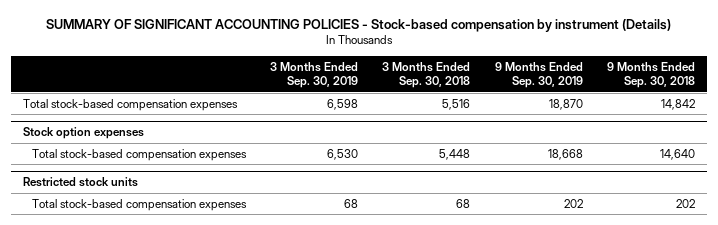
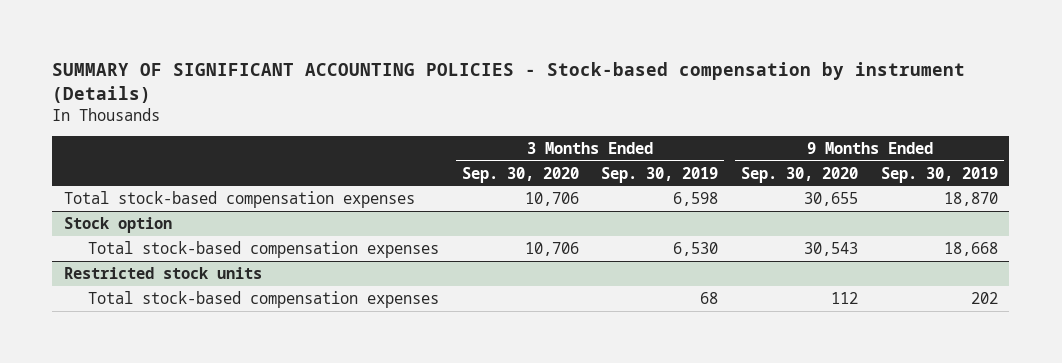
- | 3 Months Ended Sep. 30, 2019 | 3 Months Ended Sep. 30, 2018 | 9 Months Ended Sep. 30, 2019 | 9 Months Ended Sep. 30, 2018
+ | 3 Months Ended Sep. 30, 2020 | 3 Months Ended Sep. 30, 2019 | 9 Months Ended Sep. 30, 2020 | 9 Months Ended Sep. 30, 2019
- Stock option expenses
+ Stock option

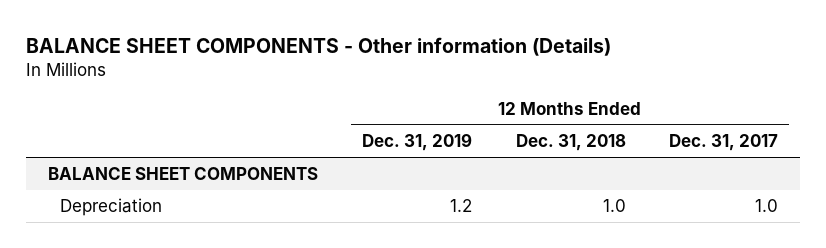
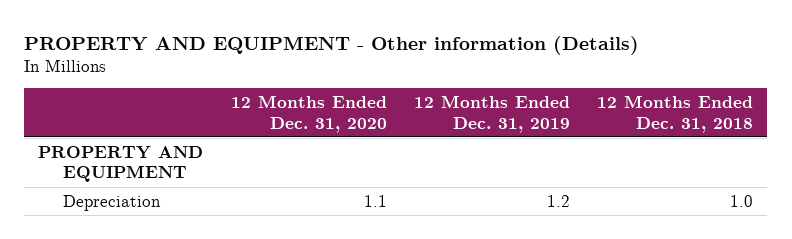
- BALANCE SHEET COMPONENTS - Other information (Details)
+ PROPERTY AND EQUIPMENT - Other information (Details)
- | 12 Months Ended Dec. 31, 2019 | 12 Months Ended Dec. 31, 2018 | 12 Months Ended Dec. 31, 2017
+ | 12 Months Ended Dec. 31, 2020 | 12 Months Ended Dec. 31, 2019 | 12 Months Ended Dec. 31, 2018
- BALANCE SHEET COMPONENTS
+ PROPERTY AND EQUIPMENT

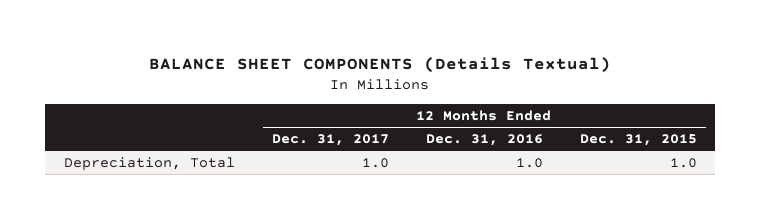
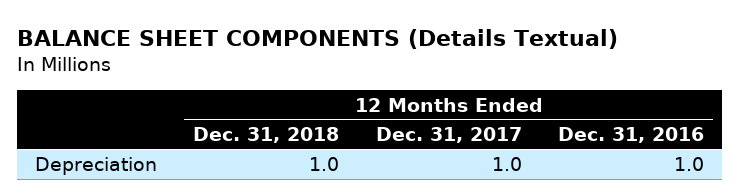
- | 12 Months Ended Dec. 31, 2017 | 12 Months Ended Dec. 31, 2016 | 12 Months Ended Dec. 31, 2015
+ | 12 Months Ended Dec. 31, 2018 | 12 Months Ended Dec. 31, 2017 | 12 Months Ended Dec. 31, 2016
- Depreciation, Total | 1.0 | 1.0 | 1.0
+ Depreciation | 1.0 | 1.0 | 1.0

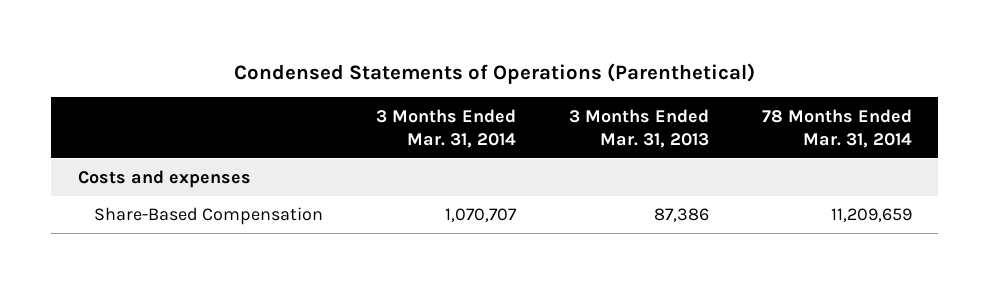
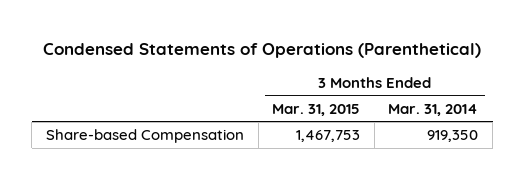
- | 3 Months Ended Mar. 31, 2014 | 3 Months Ended Mar. 31, 2013 | 78 Months Ended Mar. 31, 2014
+ | 3 Months Ended Mar. 31, 2015 | 3 Months Ended Mar. 31, 2014
- Costs and expenses
- Share-Based Compensation | 1,070,707 | 87,386 | 11,209,659
+ Share-based Compensation | 1,467,753 | 919,350

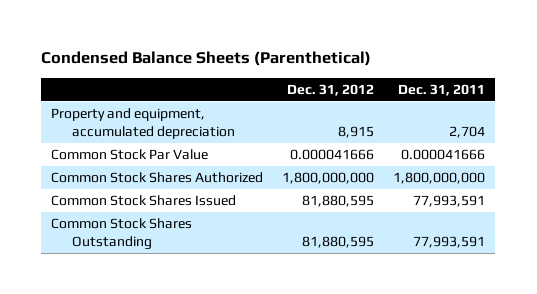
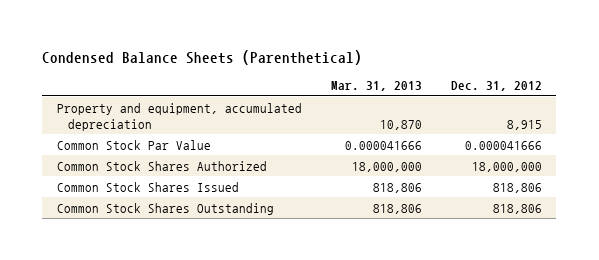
- | Dec. 31, 2012 | Dec. 31, 2011
+ | Mar. 31, 2013 | Dec. 31, 2012
- Common Stock Shares Authorized | 1,800,000,000 | 1,800,000,000
- Common Stock Shares Issued | 81,880,595 | 77,993,591
- Common Stock Shares Outstanding | 81,880,595 | 77,993,591
+ Common Stock Shares Authorized | 18,000,000 | 18,000,000
+ Common Stock Shares Issued | 818,806 | 818,806
+ Common Stock Shares Outstanding | 818,806 | 818,806

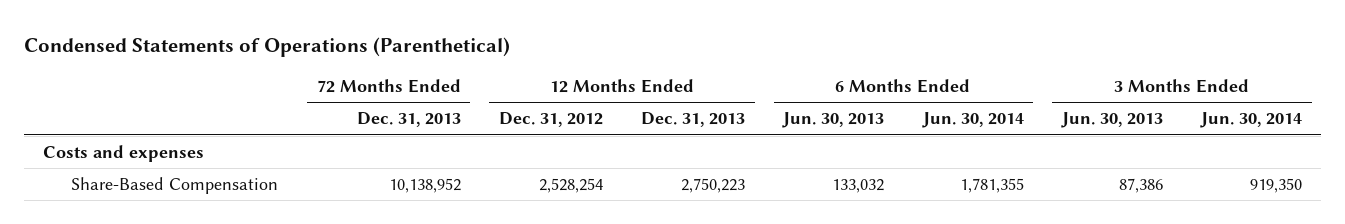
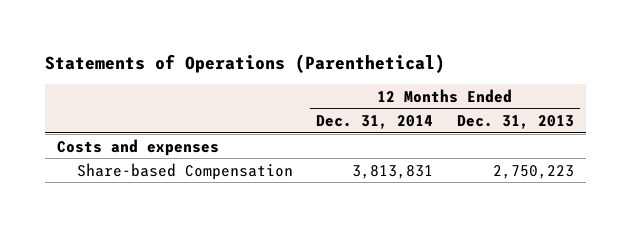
- Condensed Statements of Operations (Parenthetical)
+ Statements of Operations (Parenthetical)
- | 72 Months Ended Dec. 31, 2013 | 12 Months Ended Dec. 31, 2012 | 12 Months Ended Dec. 31, 2013 | 6 Months Ended Jun. 30, 2013 | 6 Months Ended Jun. 30, 2014 | 3 Months Ended Jun. 30, 2013 | 3 Months Ended Jun. 30, 2014
+ | 12 Months Ended Dec. 31, 2014 | 12 Months Ended Dec. 31, 2013
- Share-Based Compensation | 10,138,952 | 2,528,254 | 2,750,223 | 133,032 | 1,781,355 | 87,386 | 919,350
+ Share-based Compensation | 3,813,831 | 2,750,223

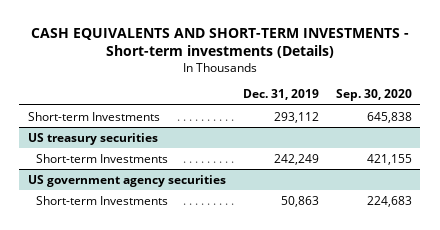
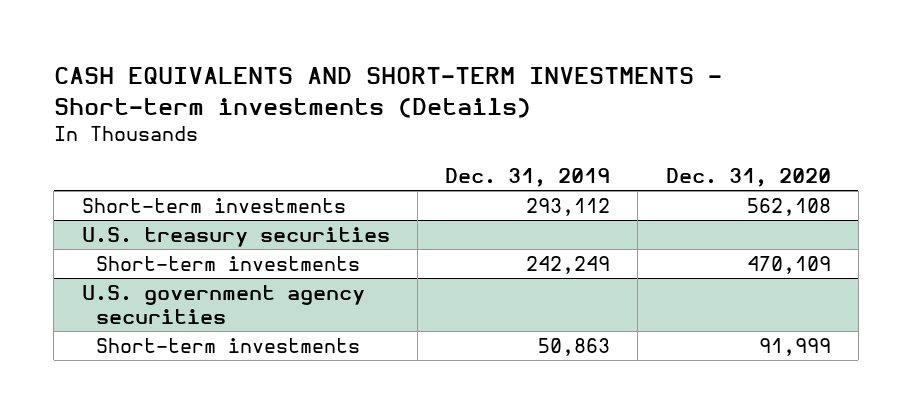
- | Dec. 31, 2019 | Sep. 30, 2020
+ | Dec. 31, 2019 | Dec. 31, 2020
- Short-term Investments | 293,112 | 645,838
- US treasury securities
- Short-term Investments | 242,249 | 421,155
- US government agency securities
- Short-term Investments | 50,863 | 224,683
+ Short-term investments | 293,112 | 562,108
+ U.S. treasury securities
+ Short-term investments | 242,249 | 470,109
+ U.S. government agency securities
+ Short-term investments | 50,863 | 91,999

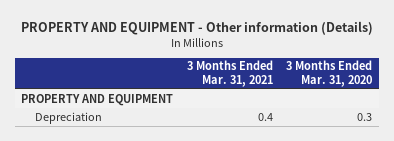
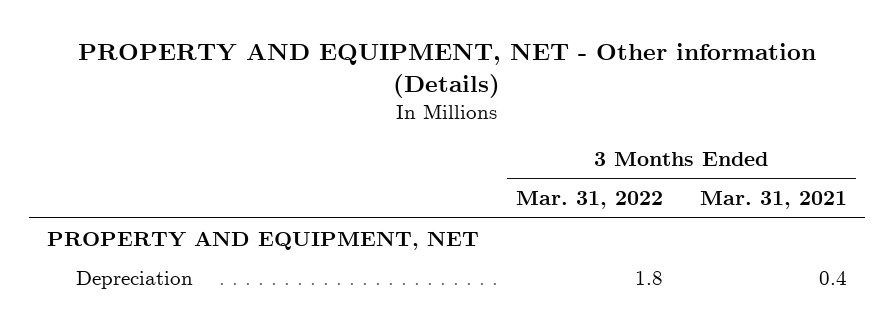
- PROPERTY AND EQUIPMENT - Other information (Details)
+ PROPERTY AND EQUIPMENT, NET - Other information (Details)
- | 3 Months Ended Mar. 31, 2021 | 3 Months Ended Mar. 31, 2020
+ | 3 Months Ended Mar. 31, 2022 | 3 Months Ended Mar. 31, 2021
- PROPERTY AND EQUIPMENT
+ PROPERTY AND EQUIPMENT, NET

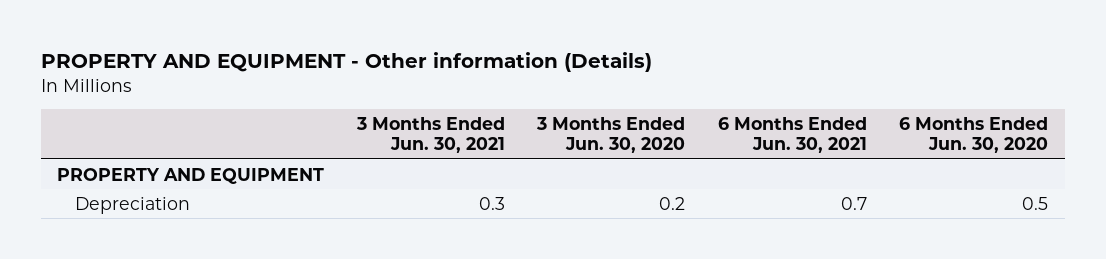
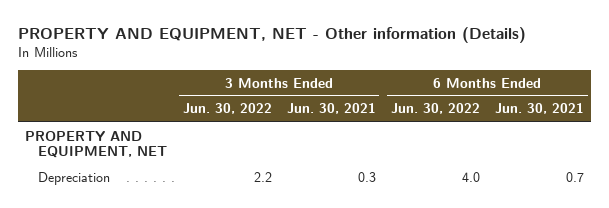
- PROPERTY AND EQUIPMENT - Other information (Details)
+ PROPERTY AND EQUIPMENT, NET - Other information (Details)
- | 3 Months Ended Jun. 30, 2021 | 3 Months Ended Jun. 30, 2020 | 6 Months Ended Jun. 30, 2021 | 6 Months Ended Jun. 30, 2020
+ | 3 Months Ended Jun. 30, 2022 | 3 Months Ended Jun. 30, 2021 | 6 Months Ended Jun. 30, 2022 | 6 Months Ended Jun. 30, 2021
- PROPERTY AND EQUIPMENT
+ PROPERTY AND EQUIPMENT, NET

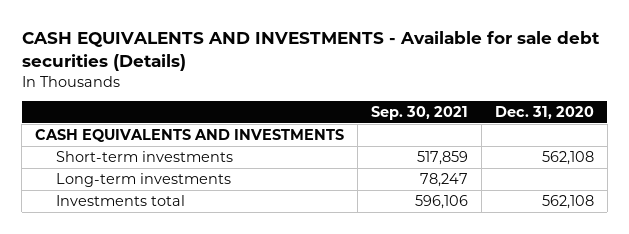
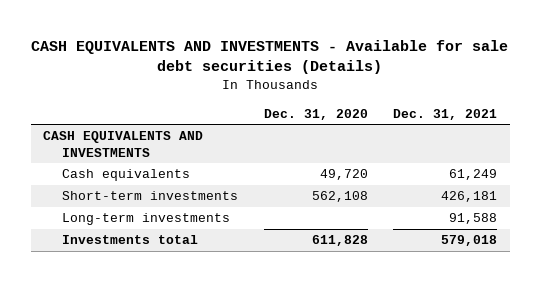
- | Sep. 30, 2021 | Dec. 31, 2020
+ | Dec. 31, 2020 | Dec. 31, 2021
+ Cash equivalents | 49,720 | 61,249
- Investments total | 596,106 | 562,108
+ Investments total | 611,828 | 579,018

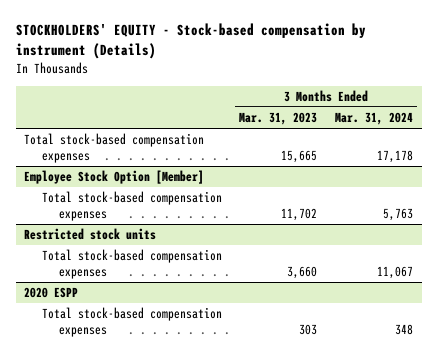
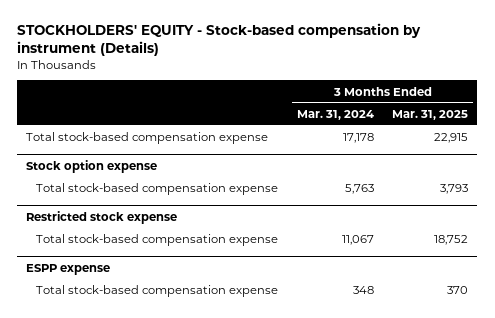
- | 3 Months Ended Mar. 31, 2023 | 3 Months Ended Mar. 31, 2024
+ | 3 Months Ended Mar. 31, 2024 | 3 Months Ended Mar. 31, 2025
- Total stock-based compensation expenses | 15,665 | 17,178
- Employee Stock Option [Member]
- Total stock-based compensation expenses | 11,702 | 5,763
- Restricted stock units
- Total stock-based compensation expenses | 3,660 | 11,067
- 2020 ESPP
- Total stock-based compensation expenses | 303 | 348
+ Total stock-based compensation expense | 17,178 | 22,915
+ Stock option expense
+ Total stock-based compensation expense | 5,763 | 3,793
+ Restricted stock expense
+ Total stock-based compensation expense | 11,067 | 18,752
+ ESPP expense
+ Total stock-based compensation expense | 348 | 370

